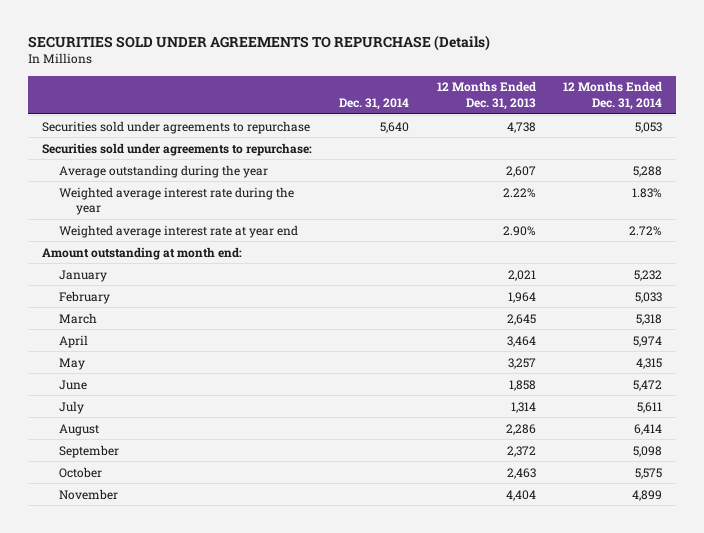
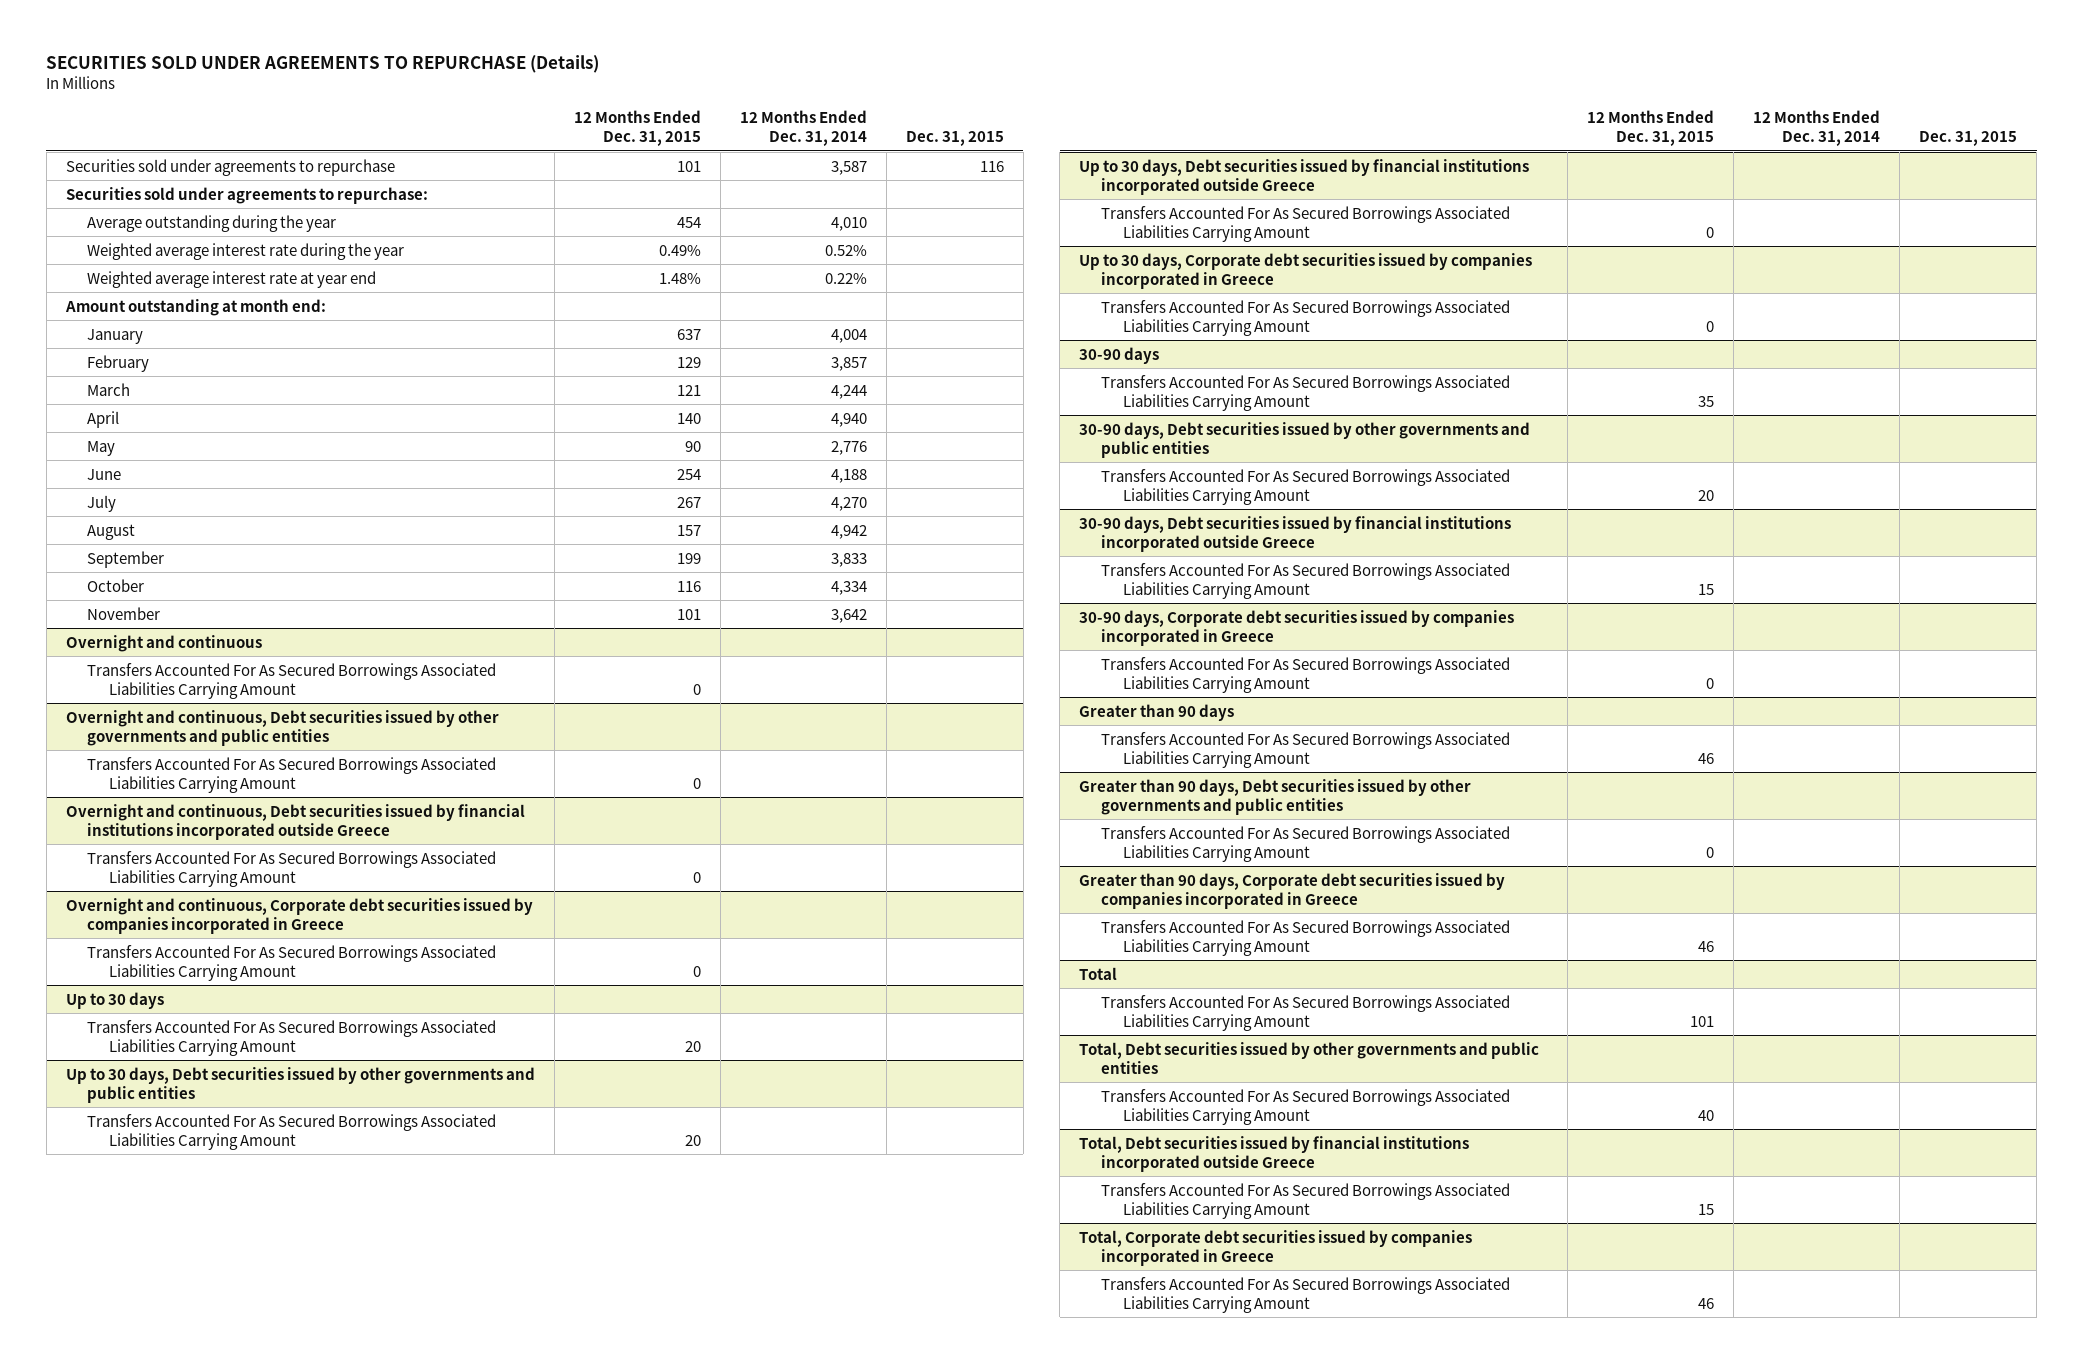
- | Dec. 31, 2014 | 12 Months Ended Dec. 31, 2013 | 12 Months Ended Dec. 31, 2014
+ | 12 Months Ended Dec. 31, 2015 | 12 Months Ended Dec. 31, 2014 | Dec. 31, 2015
- Securities sold under agreements to repurchase | 5,640 | 4,738 | 5,053
+ Securities sold under agreements to repurchase | 101 | 3,587 | 116
- Average outstanding during the year | | 2,607 | 5,288
- Weighted average interest rate during the year | | 2.22% | 1.83%
- Weighted average interest rate at year end | | 2.90% | 2.72%
+ Average outstanding during the year | 454 | 4,010 |
+ Weighted average interest rate during the year | 0.49% | 0.52% |
+ Weighted average interest rate at year end | 1.48% | 0.22% |
- January | | 2,021 | 5,232
- February | | 1,964 | 5,033
- March | | 2,645 | 5,318
- April | | 3,464 | 5,974
- May | | 3,257 | 4,315
- June | | 1,858 | 5,472
- July | | 1,314 | 5,611
- August | | 2,286 | 6,414
- September | | 2,372 | 5,098
- October | | 2,463 | 5,575
- November | | 4,404 | 4,899
+ January | 637 | 4,004 |
+ February | 129 | 3,857 |
+ March | 121 | 4,244 |
+ April | 140 | 4,940 |
+ May | 90 | 2,776 |
+ June | 254 | 4,188 |
+ July | 267 | 4,270 |
+ August | 157 | 4,942 |
+ September | 199 | 3,833 |
+ October | 116 | 4,334 |
+ November | 101 | 3,642 |
+ Overnight and continuous
+ Transfers Accounted For As Secured Borrowings Associated Liabilities Carrying Amount | 0 | |
+ Overnight and continuous, Debt securities issued by other governments and public entities
+ Transfers Accounted For As Secured Borrowings Associated Liabilities Carrying Amount | 0 | |
+ Overnight and continuous, Debt securities issued by financial institutions incorporated outside Greece
+ Transfers Accounted For As Secured Borrowings Associated Liabilities Carrying Amount | 0 | |
+ Overnight and continuous, Corporate debt securities issued by companies incorporated in Greece
+ Transfers Accounted For As Secured Borrowings Associated Liabilities Carrying Amount | 0 | |
+ Up to 30 days
+ Transfers Accounted For As Secured Borrowings Associated Liabilities Carrying Amount | 20 | |
+ Up to 30 days, Debt securities issued by other governments and public entities
+ Transfers Accounted For As Secured Borrowings Associated Liabilities Carrying Amount | 20 | |
+ Up to 30 days, Debt securities issued by financial institutions incorporated outside Greece
+ Transfers Accounted For As Secured Borrowings Associated Liabilities Carrying Amount | 0 | |
+ Up to 30 days, Corporate debt securities issued by companies incorporated in Greece
+ Transfers Accounted For As Secured Borrowings Associated Liabilities Carrying Amount | 0 | |
+ 30-90 days
+ Transfers Accounted For As Secured Borrowings Associated Liabilities Carrying Amount | 35 | |
+ 30-90 days, Debt securities issued by other governments and public entities
+ Transfers Accounted For As Secured Borrowings Associated Liabilities Carrying Amount | 20 | |
+ 30-90 days, Debt securities issued by financial institutions incorporated outside Greece
+ Transfers Accounted For As Secured Borrowings Associated Liabilities Carrying Amount | 15 | |
+ 30-90 days, Corporate debt securities issued by companies incorporated in Greece
+ Transfers Accounted For As Secured Borrowings Associated Liabilities Carrying Amount | 0 | |
+ Greater than 90 days
+ Transfers Accounted For As Secured Borrowings Associated Liabilities Carrying Amount | 46 | |
+ Greater than 90 days, Debt securities issued by other governments and public entities
+ Transfers Accounted For As Secured Borrowings Associated Liabilities Carrying Amount | 0 | |
+ Greater than 90 days, Corporate debt securities issued by companies incorporated in Greece
+ Transfers Accounted For As Secured Borrowings Associated Liabilities Carrying Amount | 46 | |
+ Total
+ Transfers Accounted For As Secured Borrowings Associated Liabilities Carrying Amount | 101 | |
+ Total, Debt securities issued by other governments and public entities
+ Transfers Accounted For As Secured Borrowings Associated Liabilities Carrying Amount | 40 | |
+ Total, Debt securities issued by financial institutions incorporated outside Greece
+ Transfers Accounted For As Secured Borrowings Associated Liabilities Carrying Amount | 15 | |
+ Total, Corporate debt securities issued by companies incorporated in Greece
+ Transfers Accounted For As Secured Borrowings Associated Liabilities Carrying Amount | 46 | |

